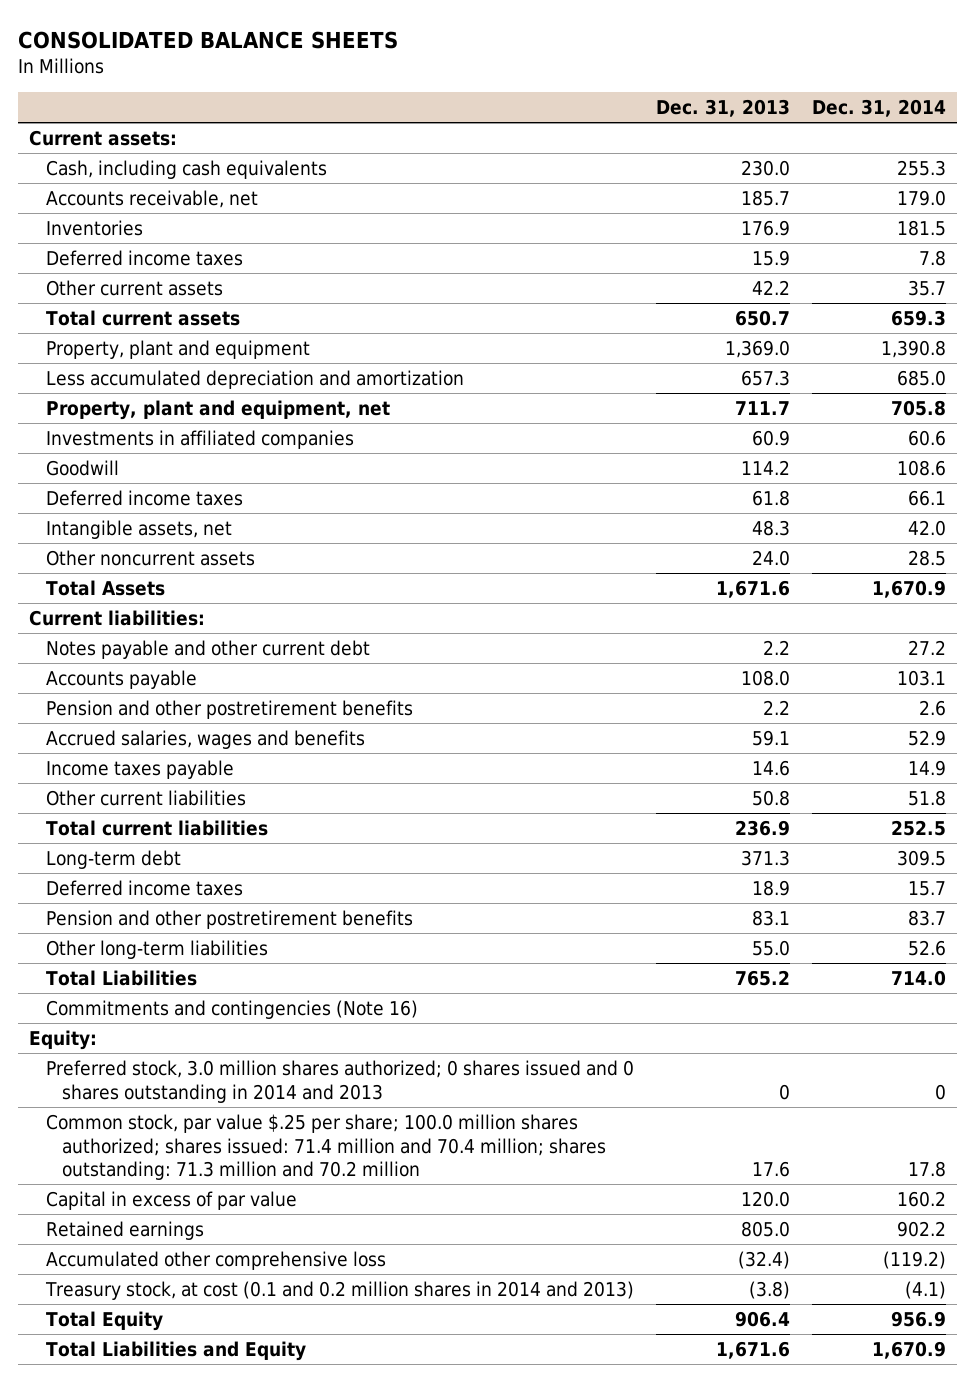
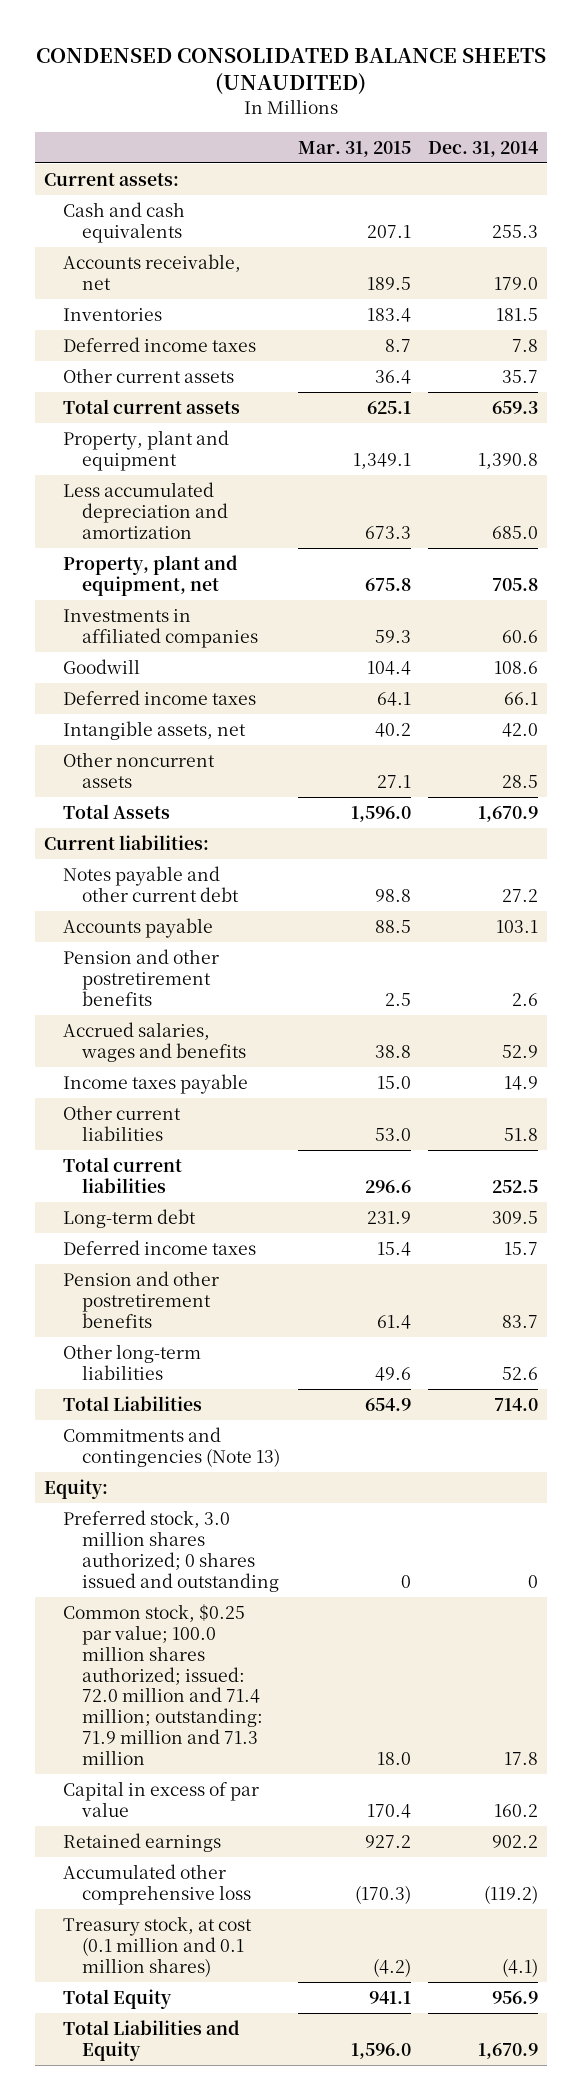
- CONSOLIDATED BALANCE SHEETS
+ CONDENSED CONSOLIDATED BALANCE SHEETS (UNAUDITED)
- | Dec. 31, 2013 | Dec. 31, 2014
+ | Mar. 31, 2015 | Dec. 31, 2014
- Cash, including cash equivalents | 230.0 | 255.3
+ Cash and cash equivalents | 207.1 | 255.3
- Commitments and contingencies (Note 16)
+ Commitments and contingencies (Note 13)
- Preferred stock, 3.0 million shares authorized; 0 shares issued and 0 shares outstanding in 2014 and 2013 | 0 | 0
- Common stock, par value $.25 per share; 100.0 million shares authorized; shares issued: 71.4 million and 70.4 million; shares outstanding: 71.3 million and 70.2 million | 17.6 | 17.8
+ Preferred stock, 3.0 million shares authorized; 0 shares issued and outstanding | 0 | 0
+ Common stock, $0.25 par value; 100.0 million shares authorized; issued: 72.0 million and 71.4 million; outstanding: 71.9 million and 71.3 million | 18.0 | 17.8
- Treasury stock, at cost (0.1 and 0.2 million shares in 2014 and 2013) | (3.8) | (4.1)
+ Treasury stock, at cost (0.1 million and 0.1 million shares) | (4.2) | (4.1)

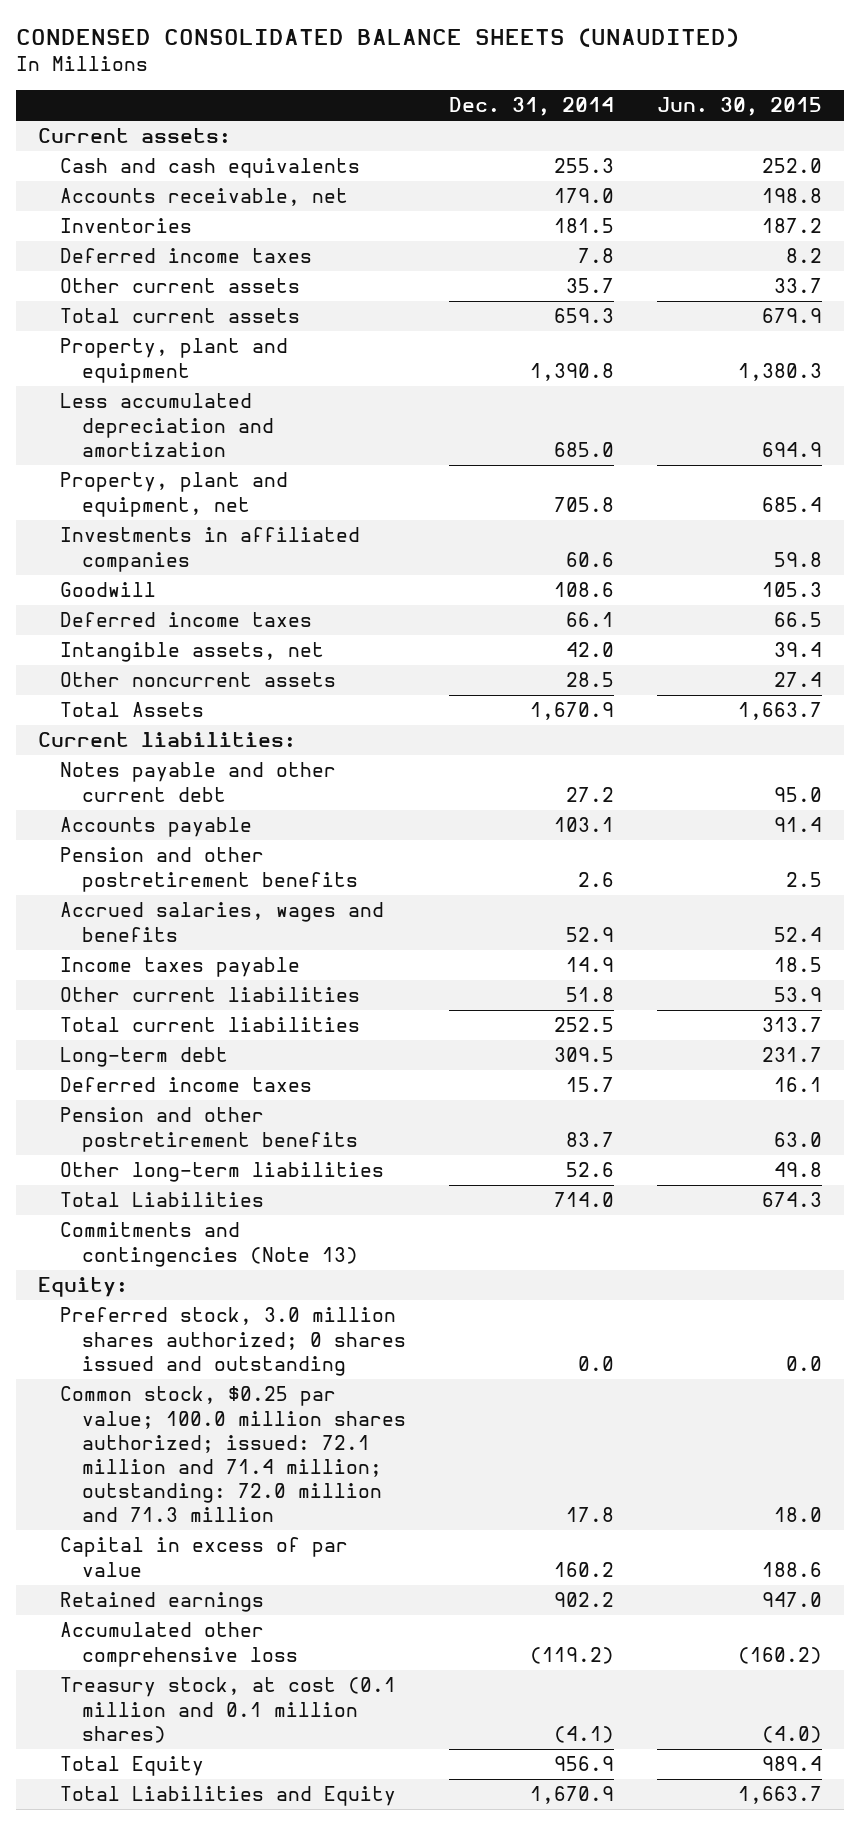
- | Mar. 31, 2015 | Dec. 31, 2014
+ | Dec. 31, 2014 | Jun. 30, 2015
- Preferred stock, 3.0 million shares authorized; 0 shares issued and outstanding | 0 | 0
- Common stock, $0.25 par value; 100.0 million shares authorized; issued: 72.0 million and 71.4 million; outstanding: 71.9 million and 71.3 million | 18.0 | 17.8
+ Preferred stock, 3.0 million shares authorized; 0 shares issued and outstanding | 0.0 | 0.0
+ Common stock, $0.25 par value; 100.0 million shares authorized; issued: 72.1 million and 71.4 million; outstanding: 72.0 million and 71.3 million | 17.8 | 18.0

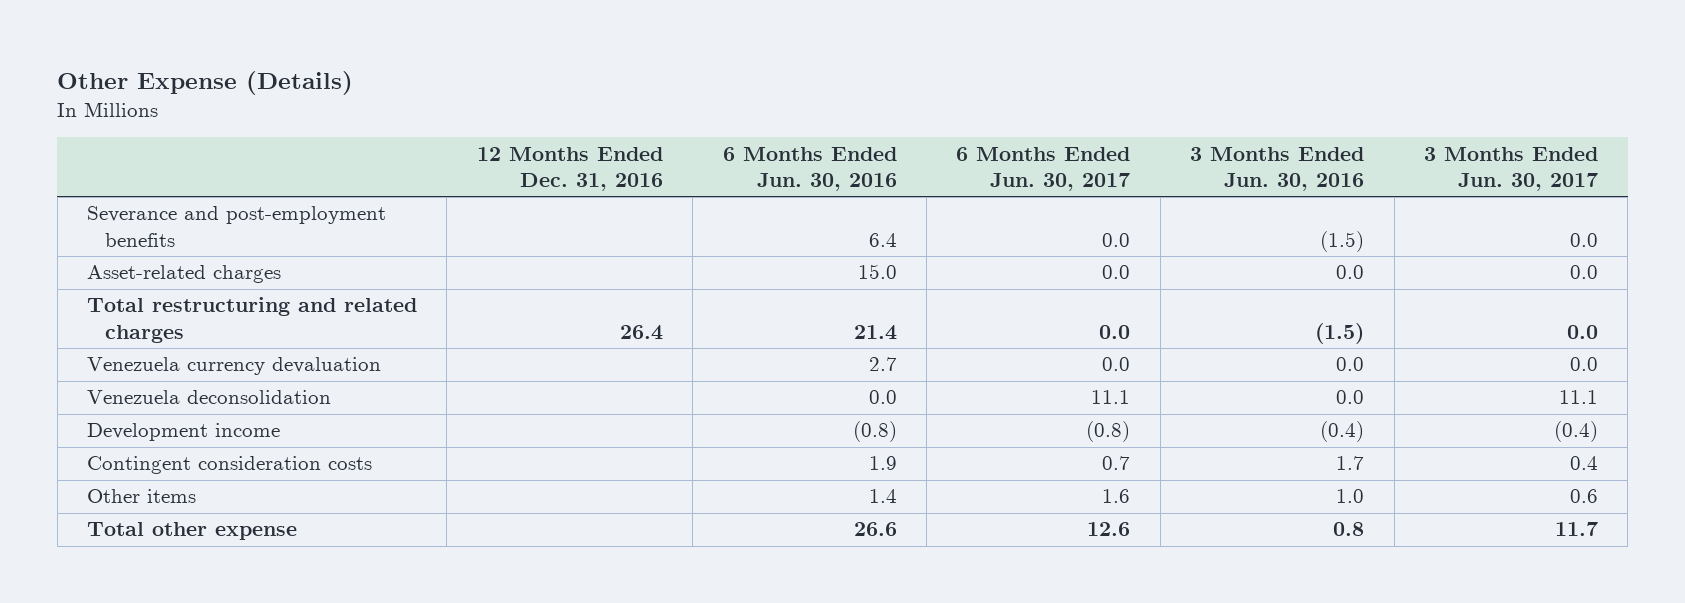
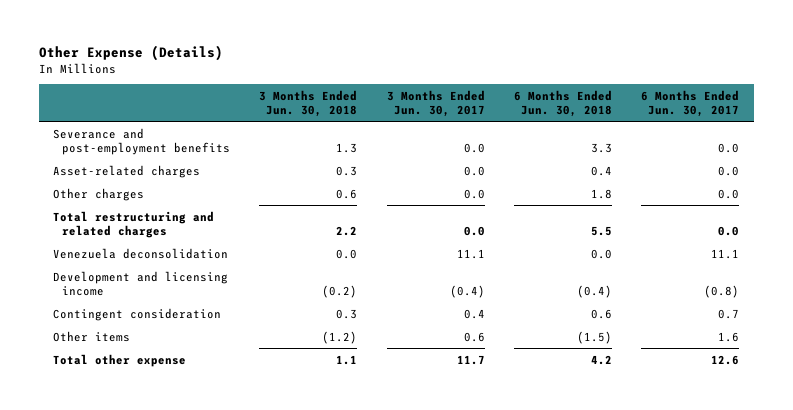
- | 12 Months Ended Dec. 31, 2016 | 6 Months Ended Jun. 30, 2016 | 6 Months Ended Jun. 30, 2017 | 3 Months Ended Jun. 30, 2016 | 3 Months Ended Jun. 30, 2017
+ | 3 Months Ended Jun. 30, 2018 | 3 Months Ended Jun. 30, 2017 | 6 Months Ended Jun. 30, 2018 | 6 Months Ended Jun. 30, 2017
+ Other charges | 0.6 | 0.0 | 1.8 | 0.0
- Venezuela currency devaluation | | 2.7 | 0.0 | 0.0 | 0.0
- Development income | | (0.8) | (0.8) | (0.4) | (0.4)
- Contingent consideration costs | | 1.9 | 0.7 | 1.7 | 0.4
+ Development and licensing income | (0.2) | (0.4) | (0.4) | (0.8)
+ Contingent consideration | 0.3 | 0.4 | 0.6 | 0.7

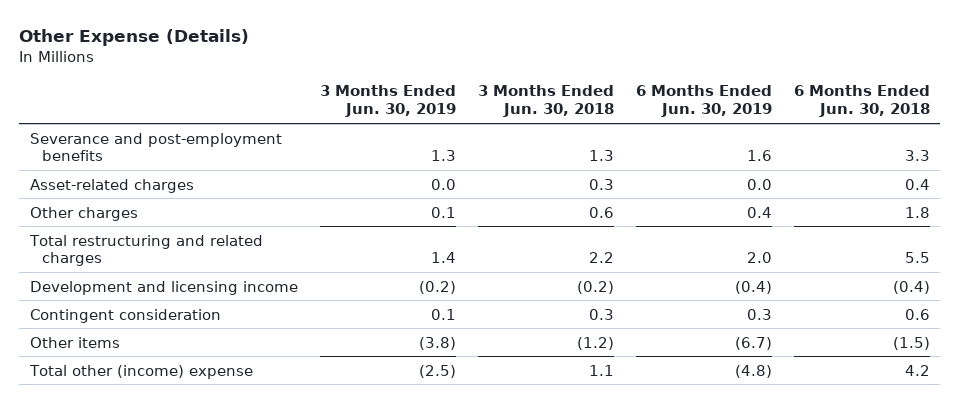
- | 3 Months Ended Jun. 30, 2018 | 3 Months Ended Jun. 30, 2017 | 6 Months Ended Jun. 30, 2018 | 6 Months Ended Jun. 30, 2017
+ | 3 Months Ended Jun. 30, 2019 | 3 Months Ended Jun. 30, 2018 | 6 Months Ended Jun. 30, 2019 | 6 Months Ended Jun. 30, 2018
- Venezuela deconsolidation | 0.0 | 11.1 | 0.0 | 11.1
- Total other expense | 1.1 | 11.7 | 4.2 | 12.6
+ Total other (income) expense | (2.5) | 1.1 | (4.8) | 4.2

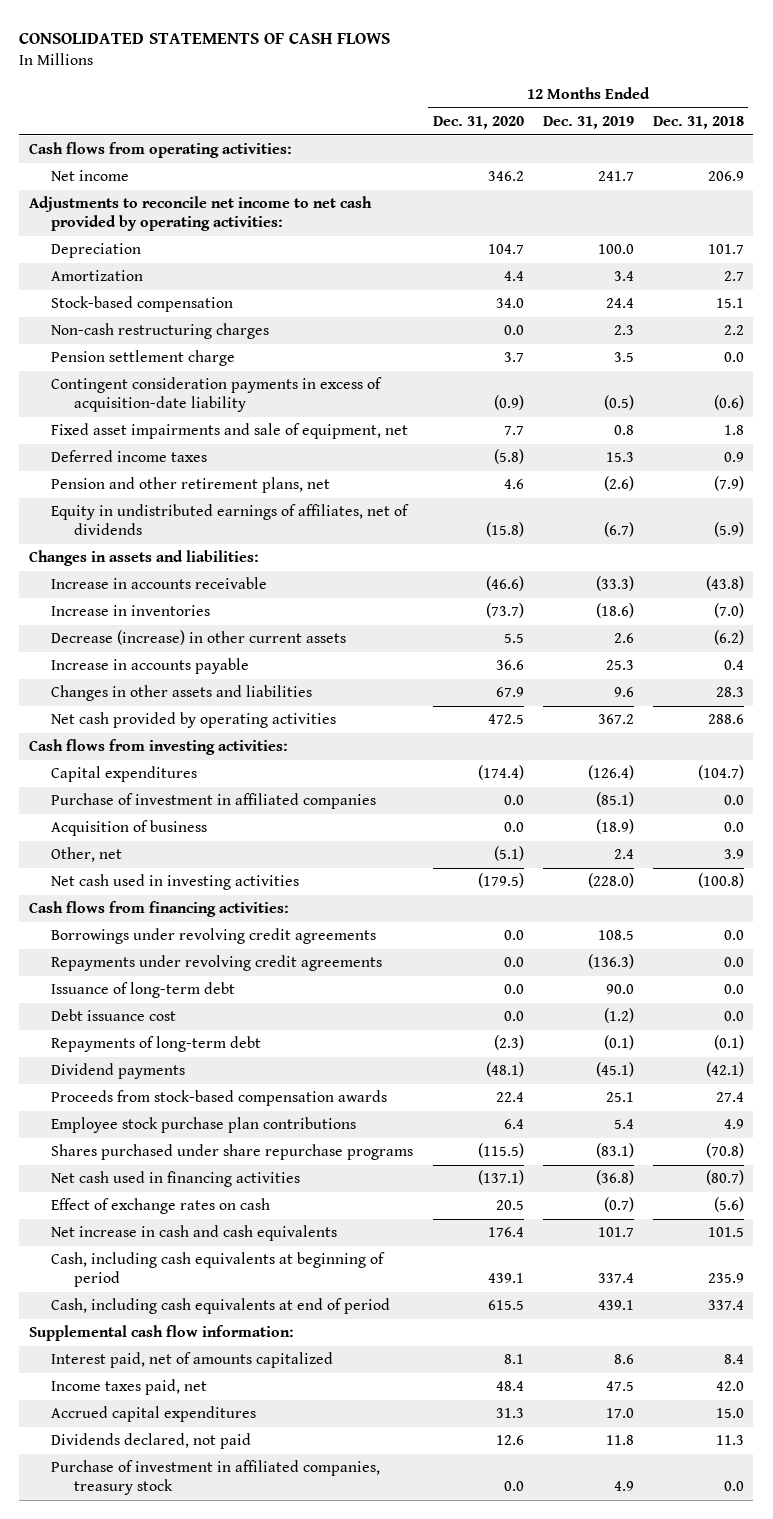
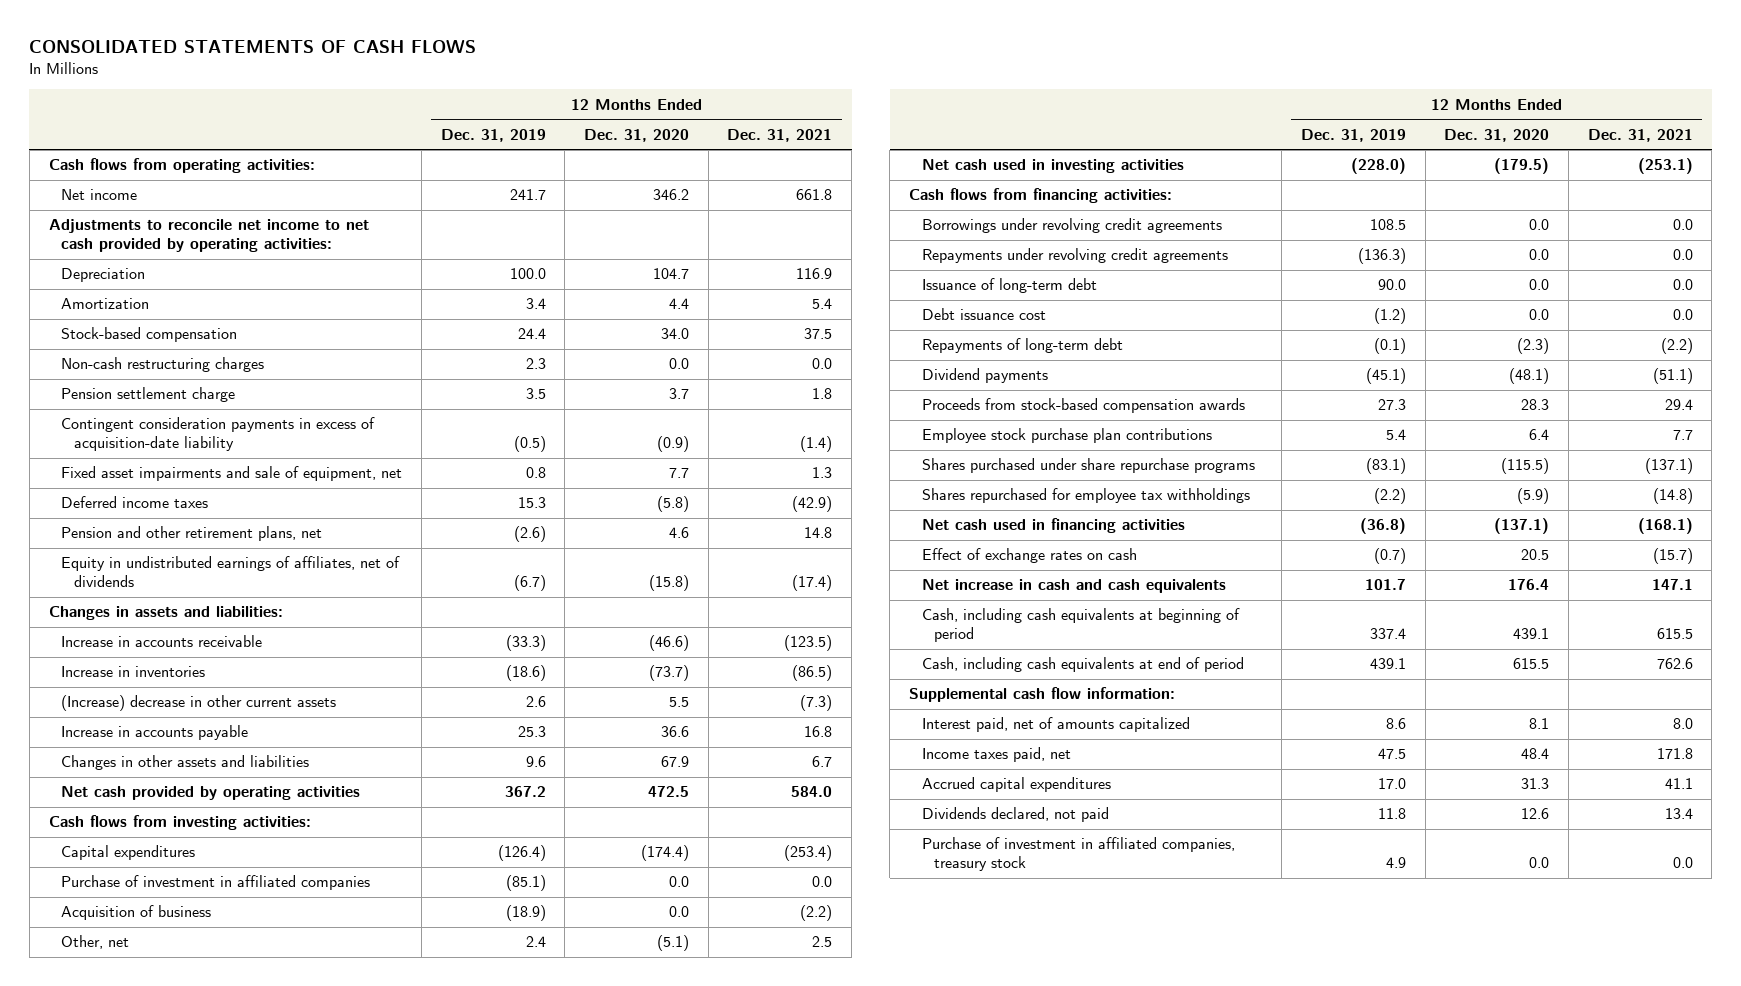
- | 12 Months Ended Dec. 31, 2020 | 12 Months Ended Dec. 31, 2019 | 12 Months Ended Dec. 31, 2018
+ | 12 Months Ended Dec. 31, 2019 | 12 Months Ended Dec. 31, 2020 | 12 Months Ended Dec. 31, 2021
- Decrease (increase) in other current assets | 5.5 | 2.6 | (6.2)
+ (Increase) decrease in other current assets | 2.6 | 5.5 | (7.3)
- Proceeds from stock-based compensation awards | 22.4 | 25.1 | 27.4
+ Proceeds from stock-based compensation awards | 27.3 | 28.3 | 29.4
+ Shares repurchased for employee tax withholdings | (2.2) | (5.9) | (14.8)

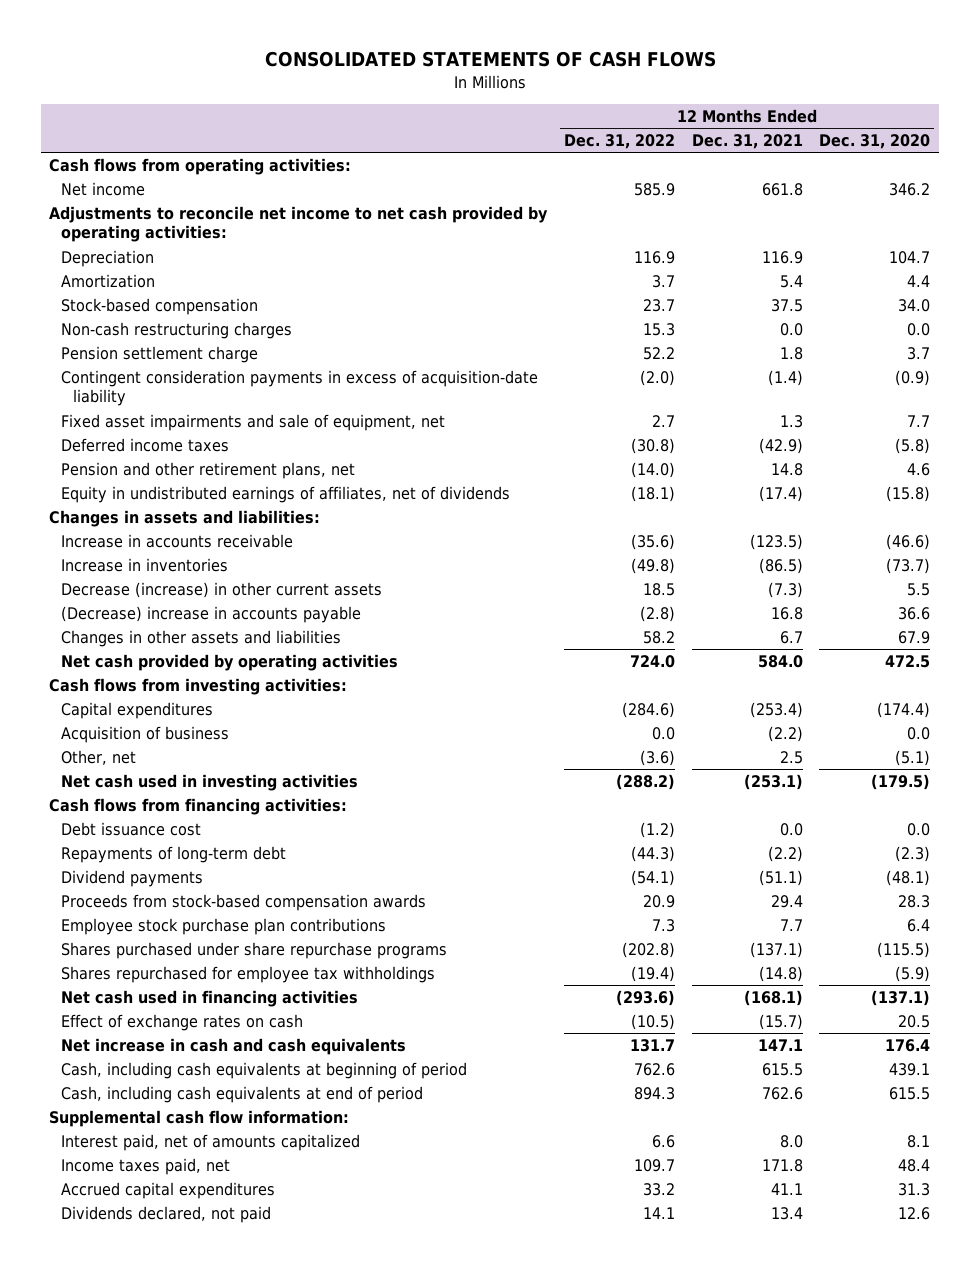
- | 12 Months Ended Dec. 31, 2019 | 12 Months Ended Dec. 31, 2020 | 12 Months Ended Dec. 31, 2021
+ | 12 Months Ended Dec. 31, 2022 | 12 Months Ended Dec. 31, 2021 | 12 Months Ended Dec. 31, 2020
- (Increase) decrease in other current assets | 2.6 | 5.5 | (7.3)
- Increase in accounts payable | 25.3 | 36.6 | 16.8
+ Decrease (increase) in other current assets | 18.5 | (7.3) | 5.5
+ (Decrease) increase in accounts payable | (2.8) | 16.8 | 36.6
- Purchase of investment in affiliated companies | (85.1) | 0.0 | 0.0
- Borrowings under revolving credit agreements | 108.5 | 0.0 | 0.0
- Repayments under revolving credit agreements | (136.3) | 0.0 | 0.0
- Issuance of long-term debt | 90.0 | 0.0 | 0.0
- Purchase of investment in affiliated companies, treasury stock | 4.9 | 0.0 | 0.0

